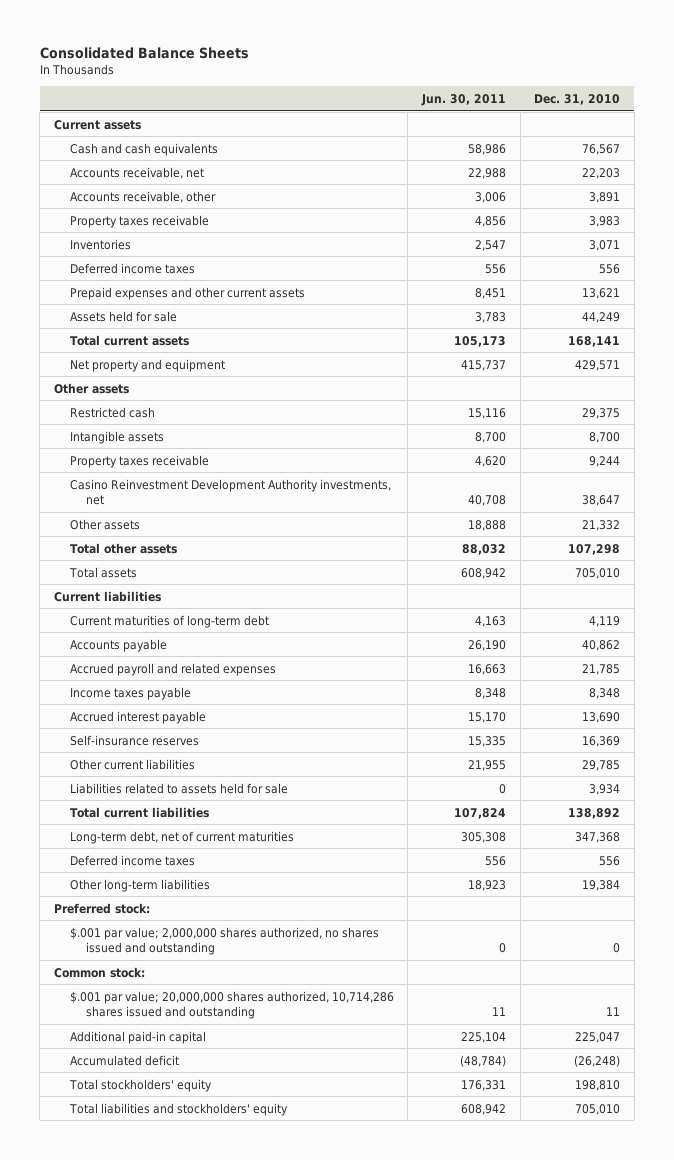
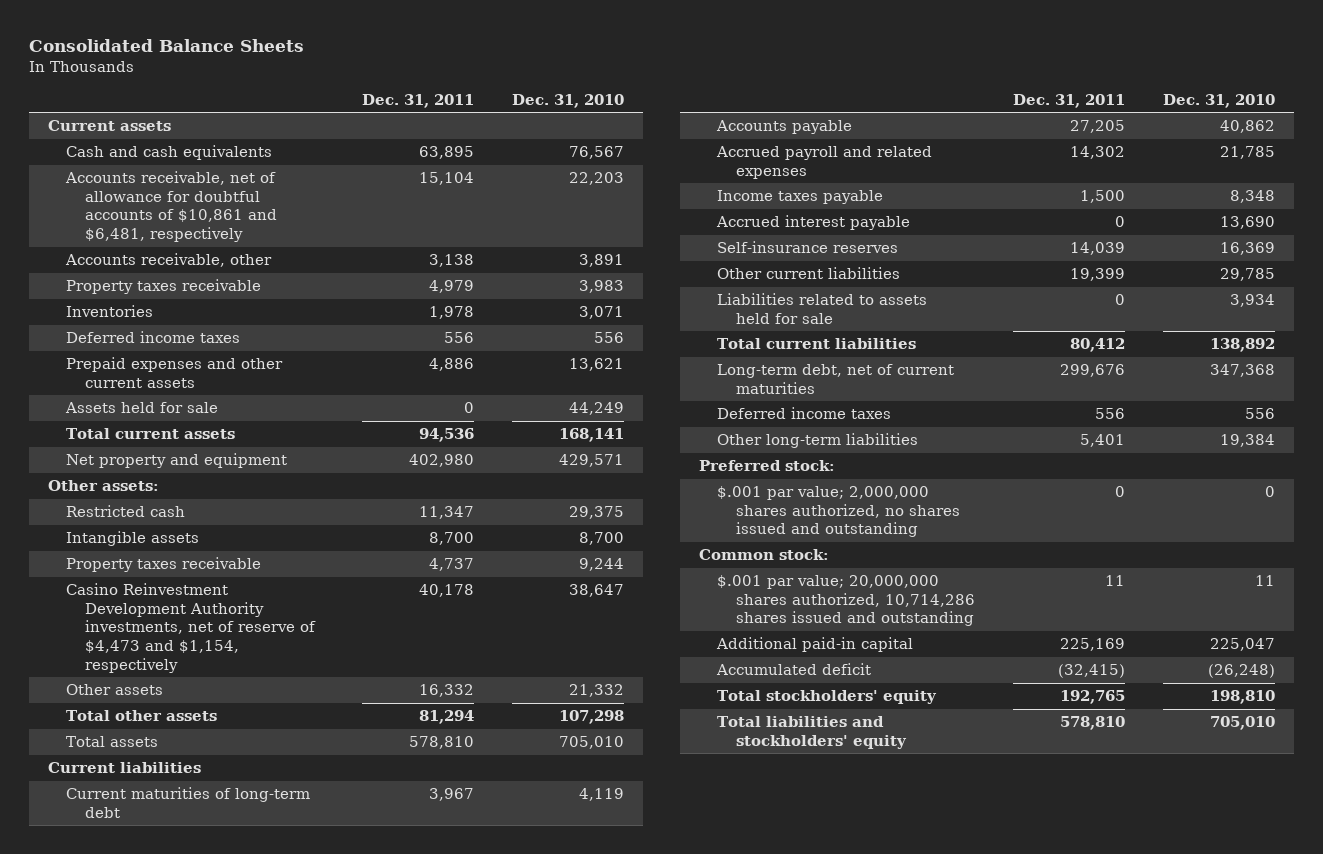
- | Jun. 30, 2011 | Dec. 31, 2010
+ | Dec. 31, 2011 | Dec. 31, 2010
- Accounts receivable, net | 22,988 | 22,203
+ Accounts receivable, net of allowance for doubtful accounts of $10,861 and $6,481, respectively | 15,104 | 22,203
- Other assets
+ Other assets:
- Casino Reinvestment Development Authority investments, net | 40,708 | 38,647
+ Casino Reinvestment Development Authority investments, net of reserve of $4,473 and $1,154, respectively | 40,178 | 38,647

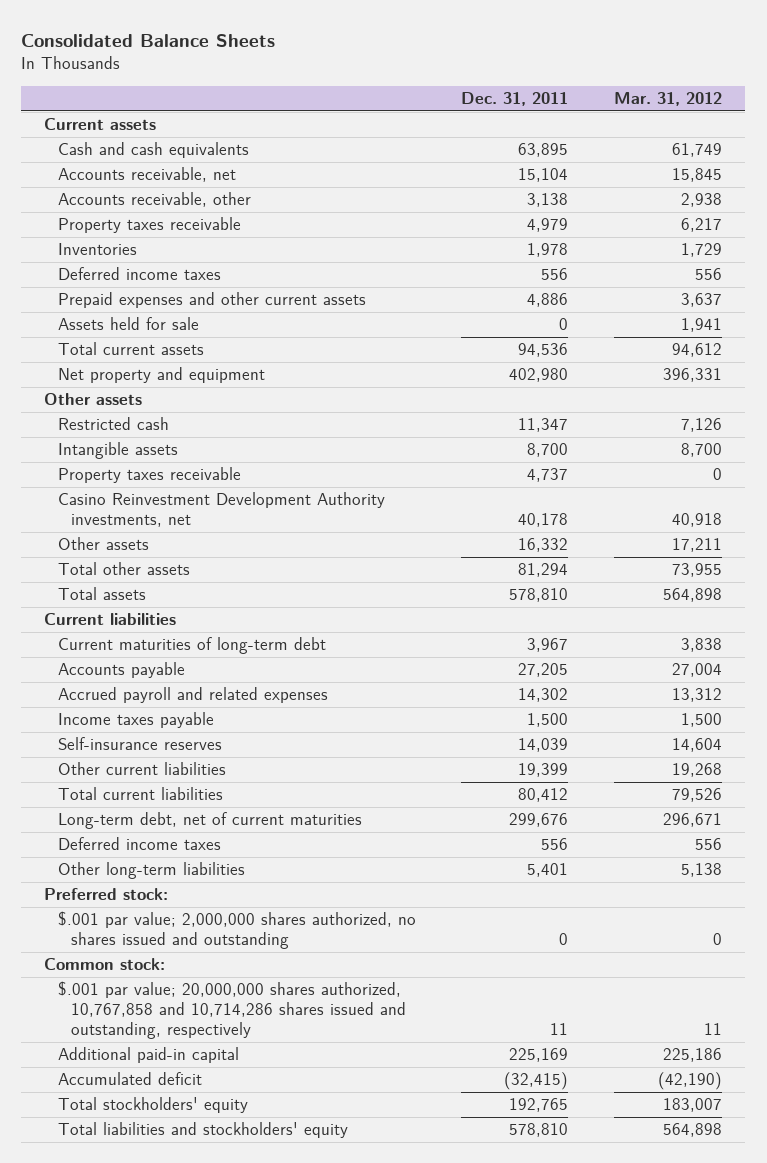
- | Dec. 31, 2011 | Dec. 31, 2010
+ | Dec. 31, 2011 | Mar. 31, 2012
- Accounts receivable, net of allowance for doubtful accounts of $10,861 and $6,481, respectively | 15,104 | 22,203
+ Accounts receivable, net | 15,104 | 15,845
- Other assets:
+ Other assets
- Casino Reinvestment Development Authority investments, net of reserve of $4,473 and $1,154, respectively | 40,178 | 38,647
+ Casino Reinvestment Development Authority investments, net | 40,178 | 40,918
- Accrued interest payable | 0 | 13,690
- Liabilities related to assets held for sale | 0 | 3,934
- $.001 par value; 20,000,000 shares authorized, 10,714,286 shares issued and outstanding | 11 | 11
+ $.001 par value; 20,000,000 shares authorized, 10,767,858 and 10,714,286 shares issued and outstanding, respectively | 11 | 11

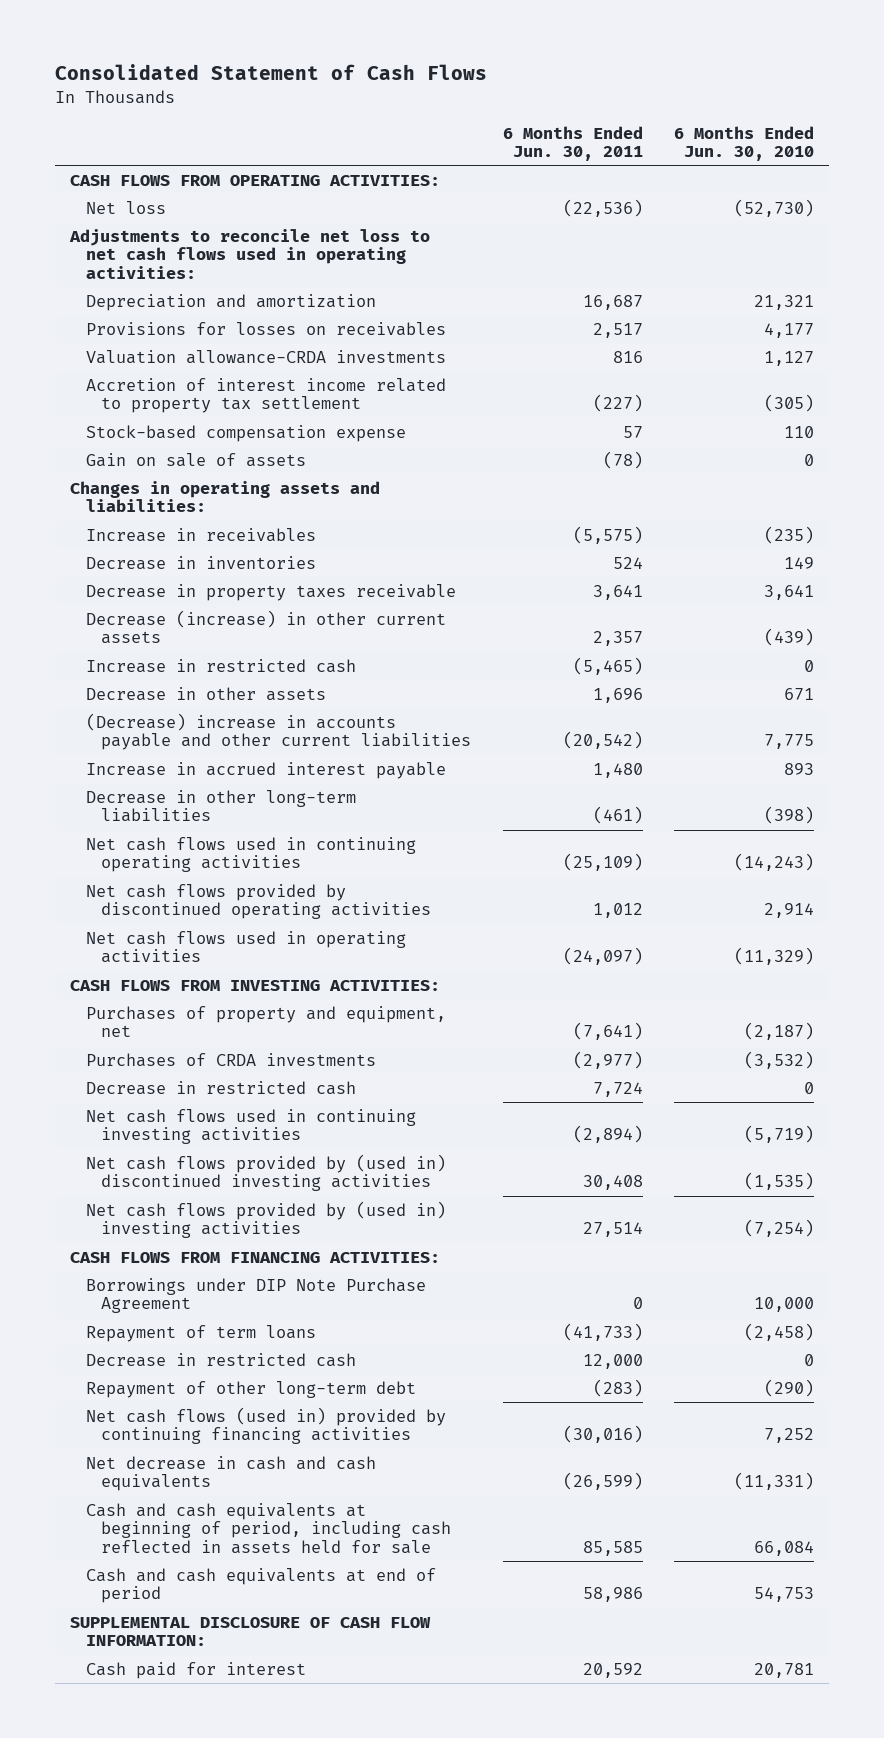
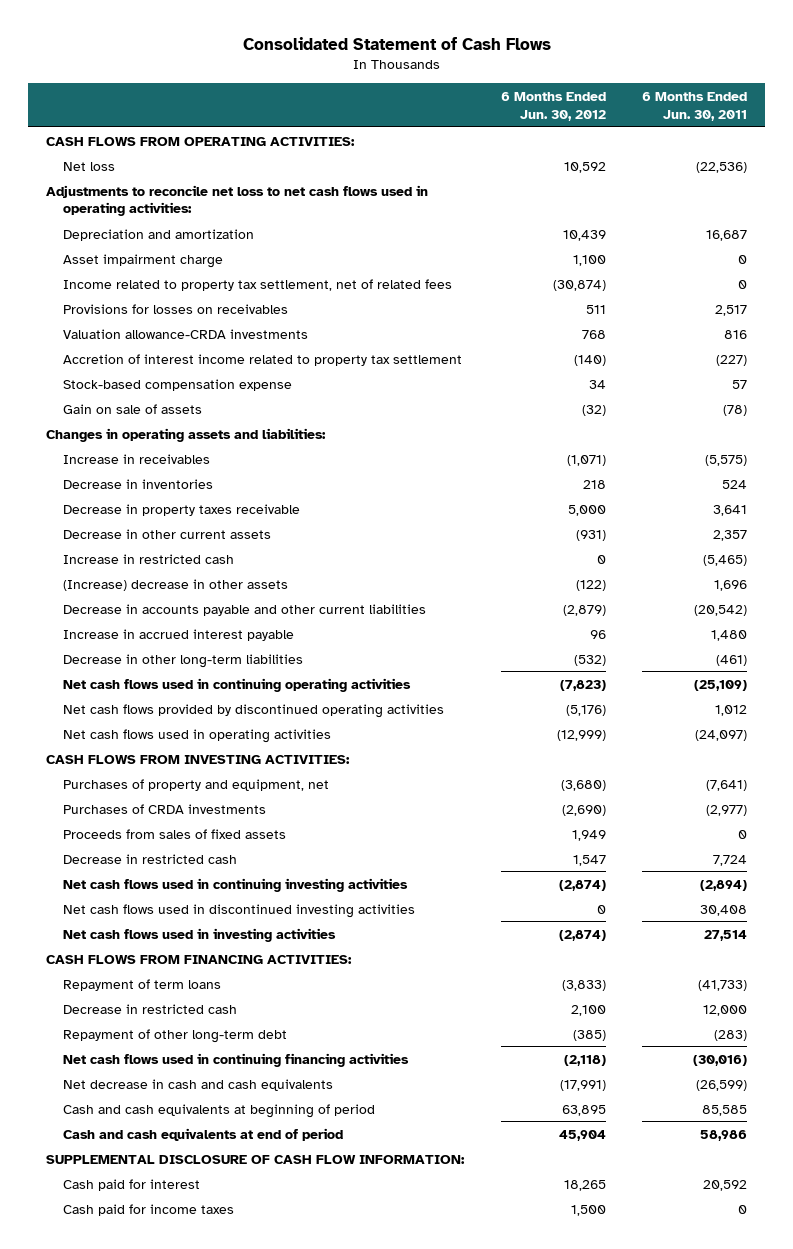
- | 6 Months Ended Jun. 30, 2011 | 6 Months Ended Jun. 30, 2010
+ | 6 Months Ended Jun. 30, 2012 | 6 Months Ended Jun. 30, 2011
+ Asset impairment charge | 1,100 | 0
+ Income related to property tax settlement, net of related fees | (30,874) | 0
- Decrease (increase) in other current assets | 2,357 | (439)
+ Decrease in other current assets | (931) | 2,357
- Decrease in other assets | 1,696 | 671
- (Decrease) increase in accounts payable and other current liabilities | (20,542) | 7,775
+ (Increase) decrease in other assets | (122) | 1,696
+ Decrease in accounts payable and other current liabilities | (2,879) | (20,542)
+ Proceeds from sales of fixed assets | 1,949 | 0
- Net cash flows provided by (used in) discontinued investing activities | 30,408 | (1,535)
- Net cash flows provided by (used in) investing activities | 27,514 | (7,254)
+ Net cash flows used in discontinued investing activities | 0 | 30,408
+ Net cash flows used in investing activities | (2,874) | 27,514
- Borrowings under DIP Note Purchase Agreement | 0 | 10,000
- Net cash flows (used in) provided by continuing financing activities | (30,016) | 7,252
+ Net cash flows used in continuing financing activities | (2,118) | (30,016)
- Cash and cash equivalents at beginning of period, including cash reflected in assets held for sale | 85,585 | 66,084
+ Cash and cash equivalents at beginning of period | 63,895 | 85,585
+ Cash paid for income taxes | 1,500 | 0

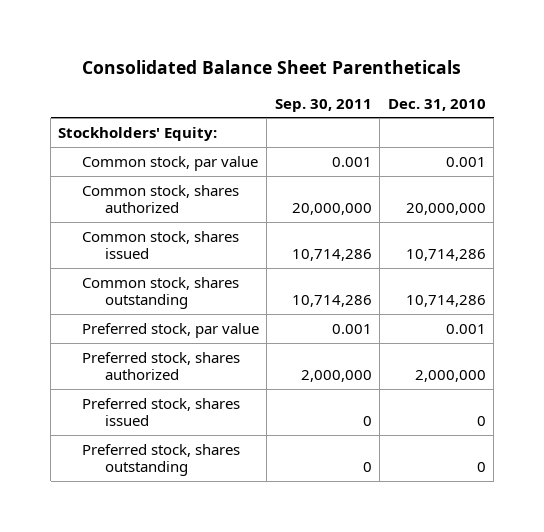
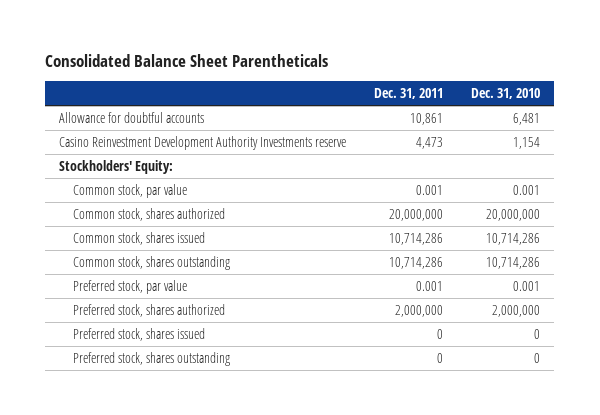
- | Sep. 30, 2011 | Dec. 31, 2010
+ | Dec. 31, 2011 | Dec. 31, 2010
+ Allowance for doubtful accounts | 10,861 | 6,481
+ Casino Reinvestment Development Authority Investments reserve | 4,473 | 1,154

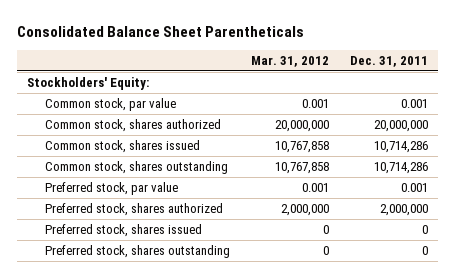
- | Dec. 31, 2011 | Dec. 31, 2010
+ | Mar. 31, 2012 | Dec. 31, 2011
- Allowance for doubtful accounts | 10,861 | 6,481
- Casino Reinvestment Development Authority Investments reserve | 4,473 | 1,154

